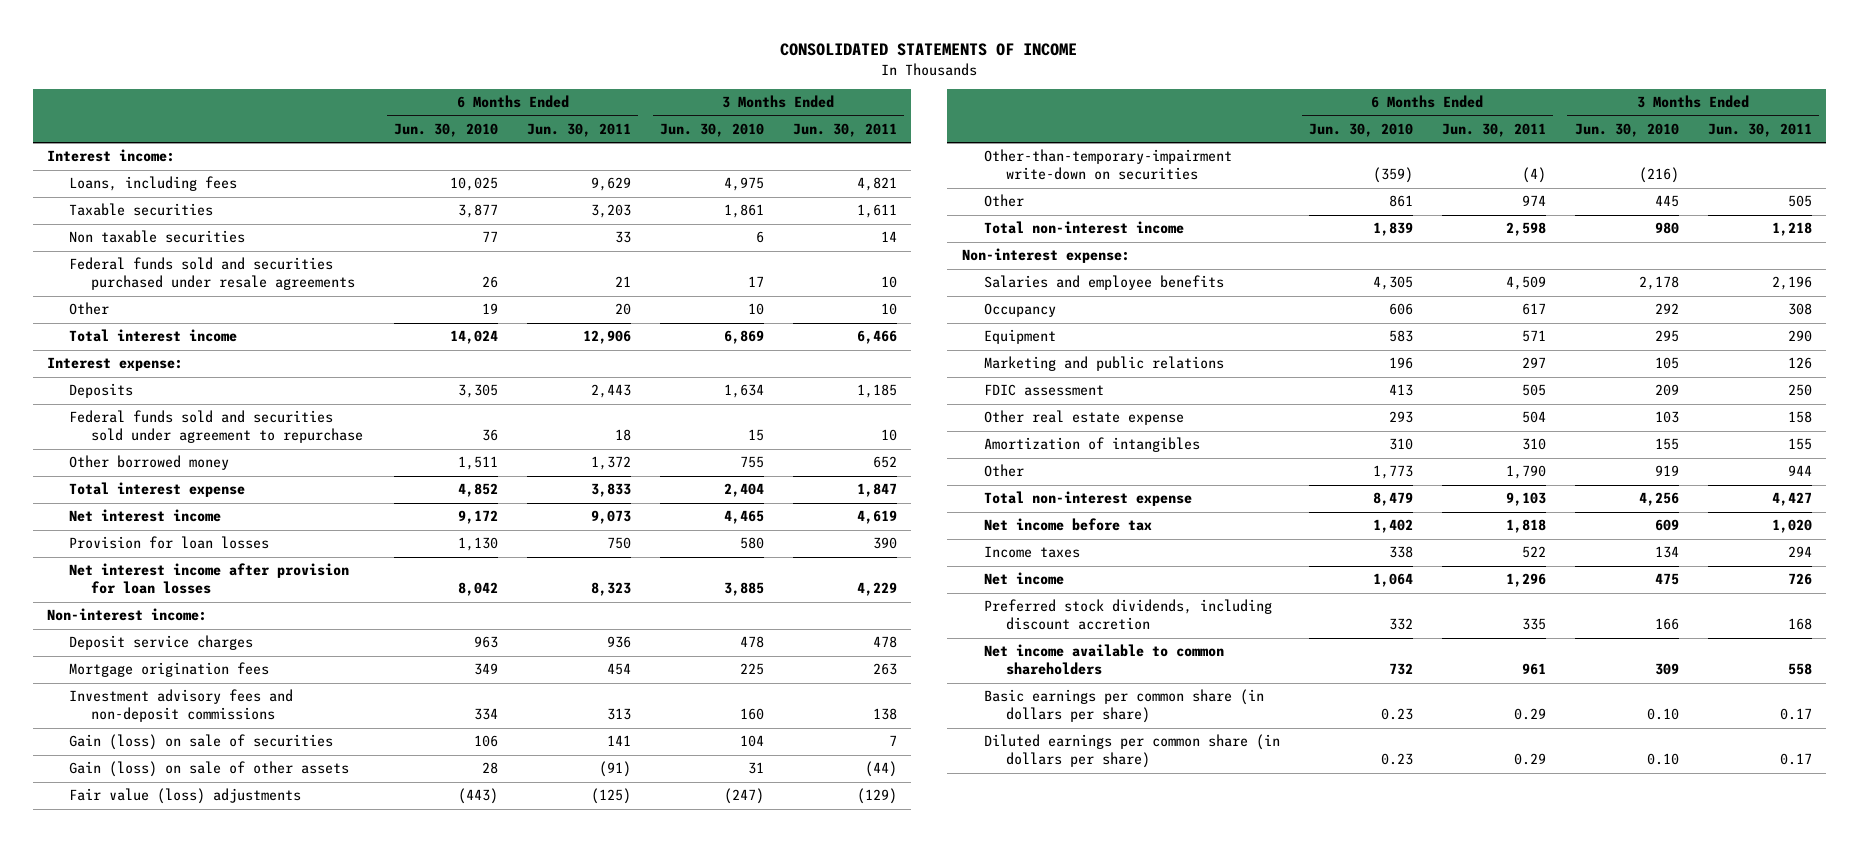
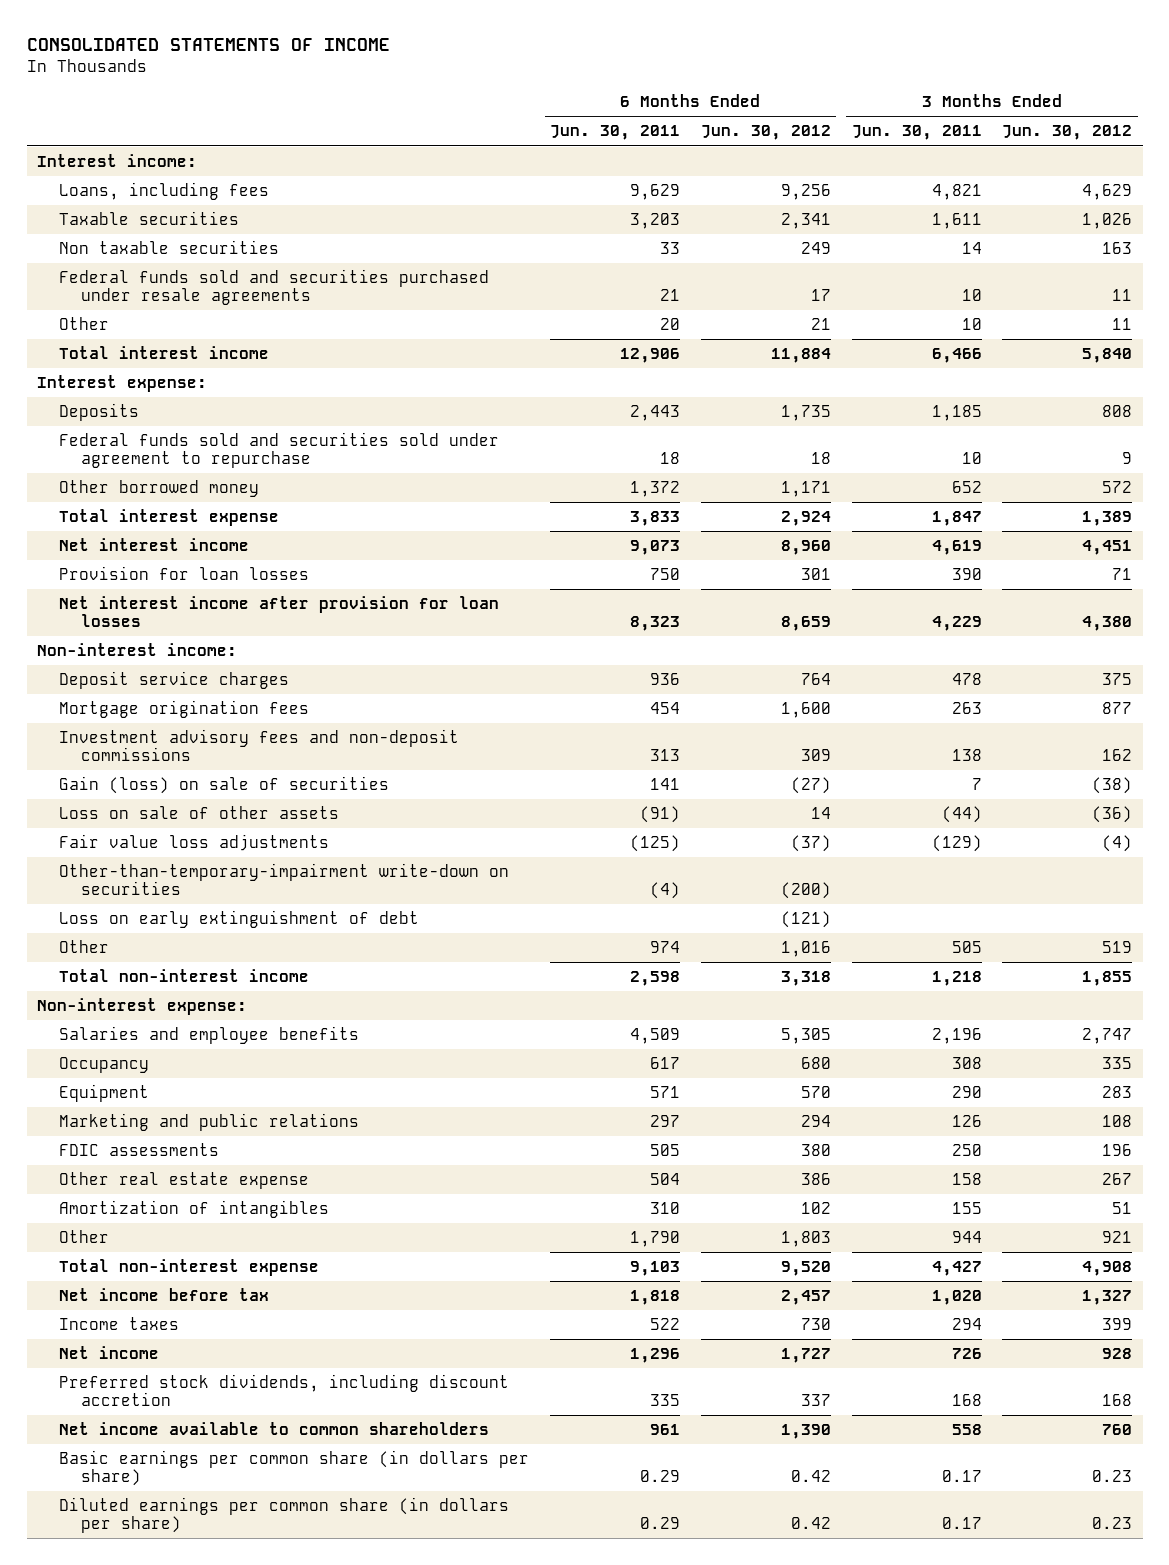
- | 6 Months Ended Jun. 30, 2010 | 6 Months Ended Jun. 30, 2011 | 3 Months Ended Jun. 30, 2010 | 3 Months Ended Jun. 30, 2011
+ | 6 Months Ended Jun. 30, 2011 | 6 Months Ended Jun. 30, 2012 | 3 Months Ended Jun. 30, 2011 | 3 Months Ended Jun. 30, 2012
- Gain (loss) on sale of other assets | 28 | (91) | 31 | (44)
- Fair value (loss) adjustments | (443) | (125) | (247) | (129)
+ Loss on sale of other assets | (91) | 14 | (44) | (36)
+ Fair value loss adjustments | (125) | (37) | (129) | (4)
+ Loss on early extinguishment of debt | | (121) | |
- FDIC assessment | 413 | 505 | 209 | 250
+ FDIC assessments | 505 | 380 | 250 | 196

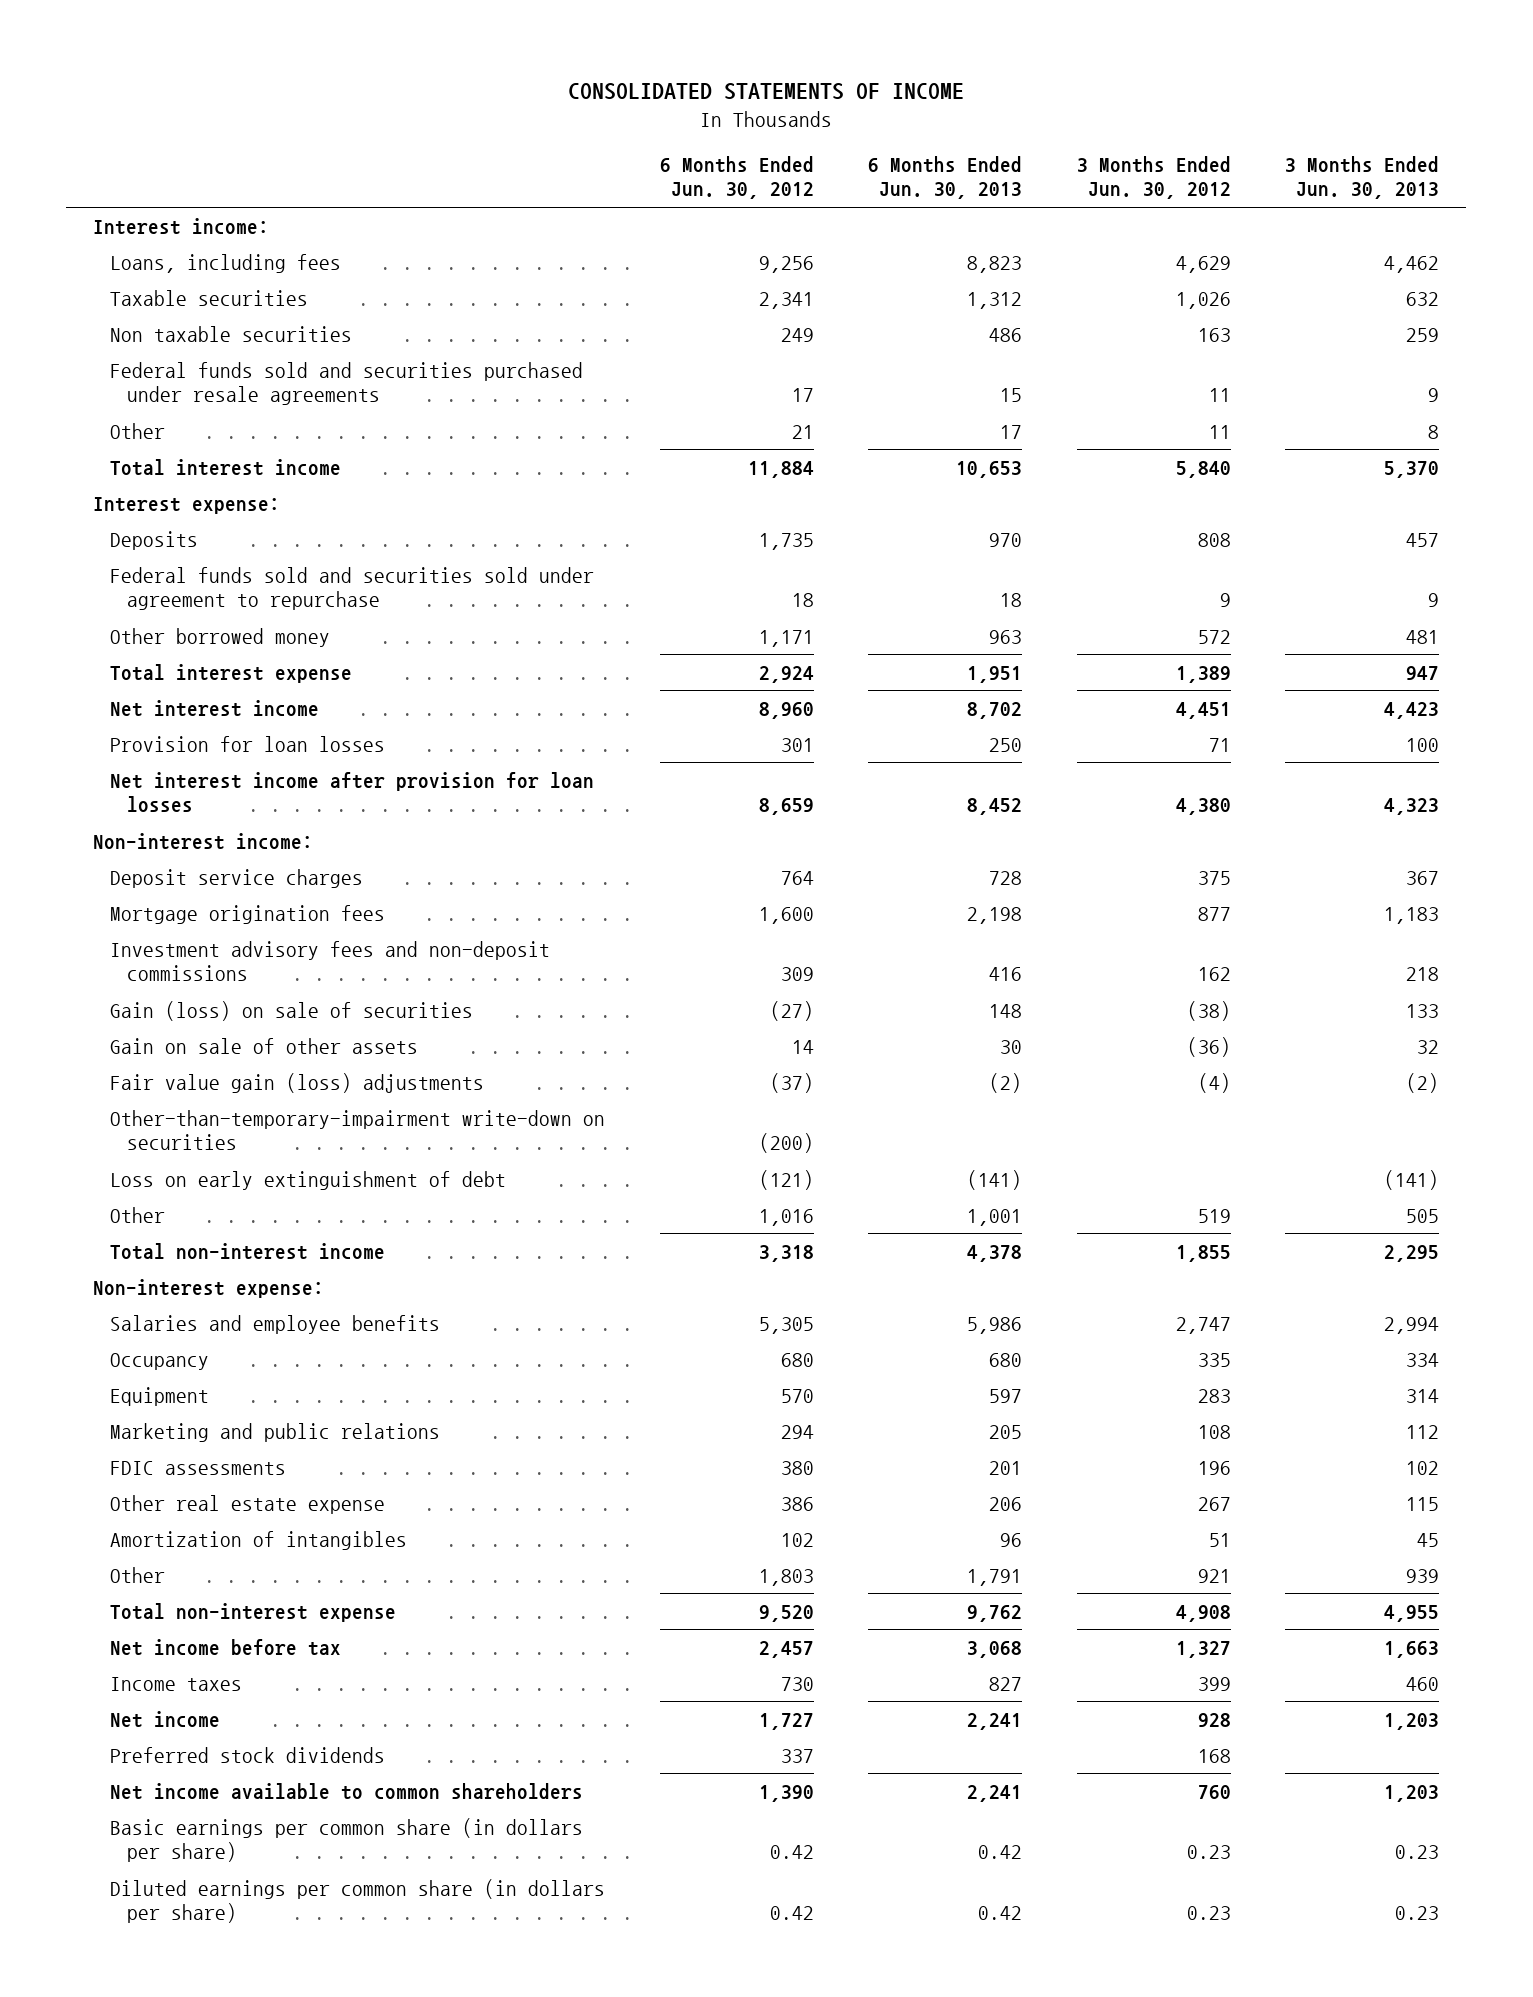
- | 6 Months Ended Jun. 30, 2011 | 6 Months Ended Jun. 30, 2012 | 3 Months Ended Jun. 30, 2011 | 3 Months Ended Jun. 30, 2012
+ | 6 Months Ended Jun. 30, 2012 | 6 Months Ended Jun. 30, 2013 | 3 Months Ended Jun. 30, 2012 | 3 Months Ended Jun. 30, 2013
- Loss on sale of other assets | (91) | 14 | (44) | (36)
- Fair value loss adjustments | (125) | (37) | (129) | (4)
+ Gain on sale of other assets | 14 | 30 | (36) | 32
+ Fair value gain (loss) adjustments | (37) | (2) | (4) | (2)
- Preferred stock dividends, including discount accretion | 335 | 337 | 168 | 168
+ Preferred stock dividends | 337 | | 168 |

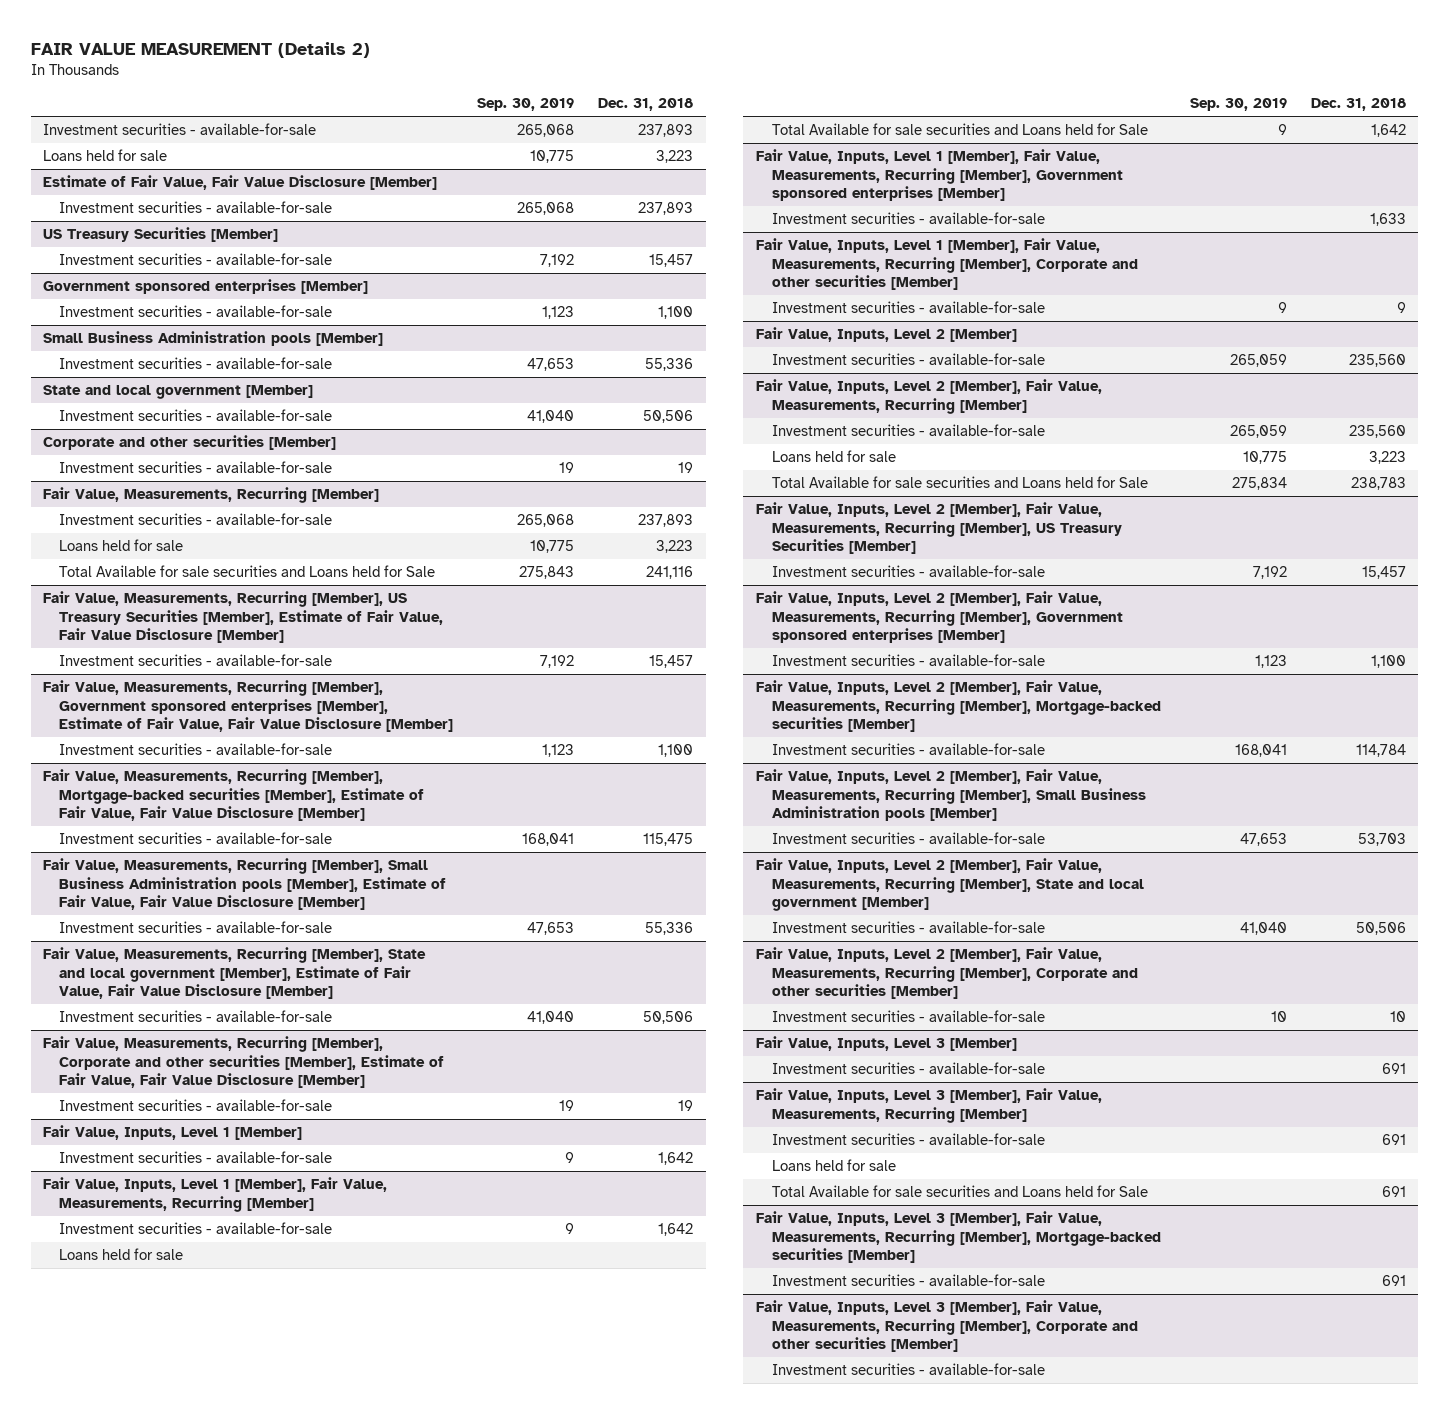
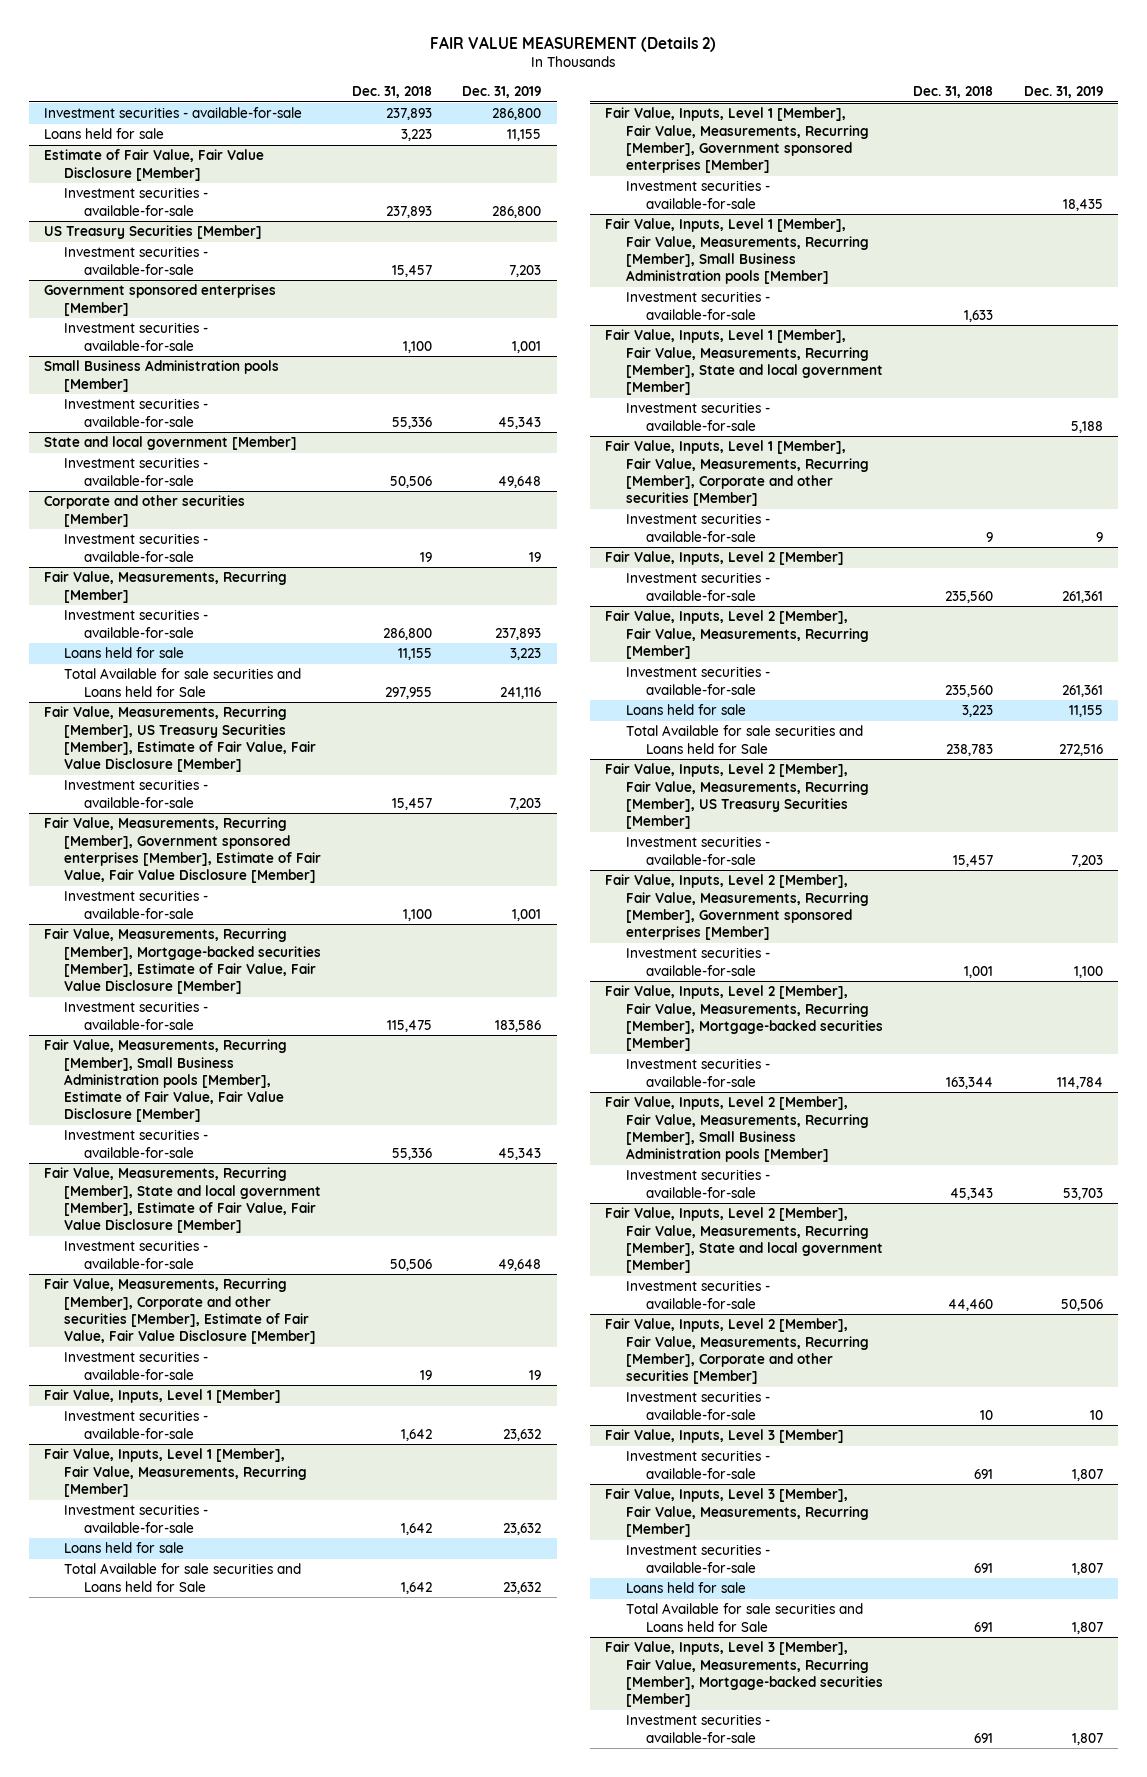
- | Sep. 30, 2019 | Dec. 31, 2018
+ | Dec. 31, 2018 | Dec. 31, 2019
@ Fair Value, Measurements, Recurring [Member]
- Investment securities - available-for-sale | 265,068 | 237,893
- Loans held for sale | 10,775 | 3,223
- Total Available for sale securities and Loans held for Sale | 275,843 | 241,116
+ Investment securities - available-for-sale | 286,800 | 237,893
+ Loans held for sale | 11,155 | 3,223
+ Total Available for sale securities and Loans held for Sale | 297,955 | 241,116
@ Fair Value, Inputs, Level 1 [Member], Fair Value, Measurements, Recurring [Member], Government sponsored enterprises [Member]
+ Investment securities - available-for-sale | | 18,435
+ Fair Value, Inputs, Level 1 [Member], Fair Value, Measurements, Recurring [Member], Small Business Administration pools [Member]
+ Fair Value, Inputs, Level 1 [Member], Fair Value, Measurements, Recurring [Member], State and local government [Member]
+ Investment securities - available-for-sale | | 5,188
@ Fair Value, Inputs, Level 2 [Member], Fair Value, Measurements, Recurring [Member], Government sponsored enterprises [Member]
- Investment securities - available-for-sale | 1,123 | 1,100
+ Investment securities - available-for-sale | 1,001 | 1,100
@ Fair Value, Inputs, Level 2 [Member], Fair Value, Measurements, Recurring [Member], Mortgage-backed securities [Member]
- Investment securities - available-for-sale | 168,041 | 114,784
+ Investment securities - available-for-sale | 163,344 | 114,784
@ Fair Value, Inputs, Level 2 [Member], Fair Value, Measurements, Recurring [Member], Small Business Administration pools [Member]
- Investment securities - available-for-sale | 47,653 | 53,703
+ Investment securities - available-for-sale | 45,343 | 53,703
@ Fair Value, Inputs, Level 2 [Member], Fair Value, Measurements, Recurring [Member], State and local government [Member]
- Investment securities - available-for-sale | 41,040 | 50,506
+ Investment securities - available-for-sale | 44,460 | 50,506
- Fair Value, Inputs, Level 3 [Member], Fair Value, Measurements, Recurring [Member], Corporate and other securities [Member]
- Investment securities - available-for-sale

